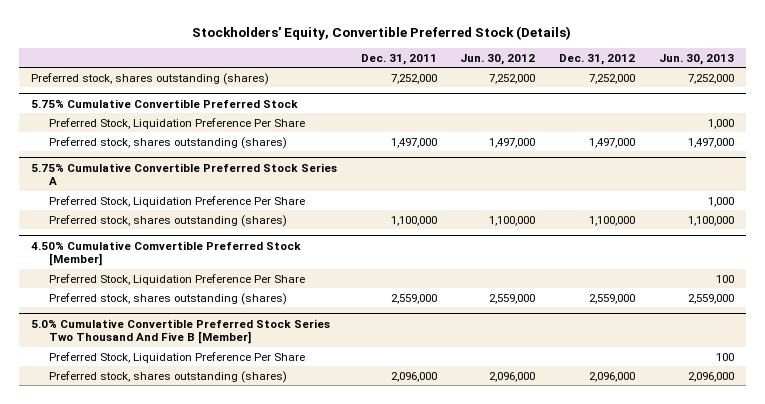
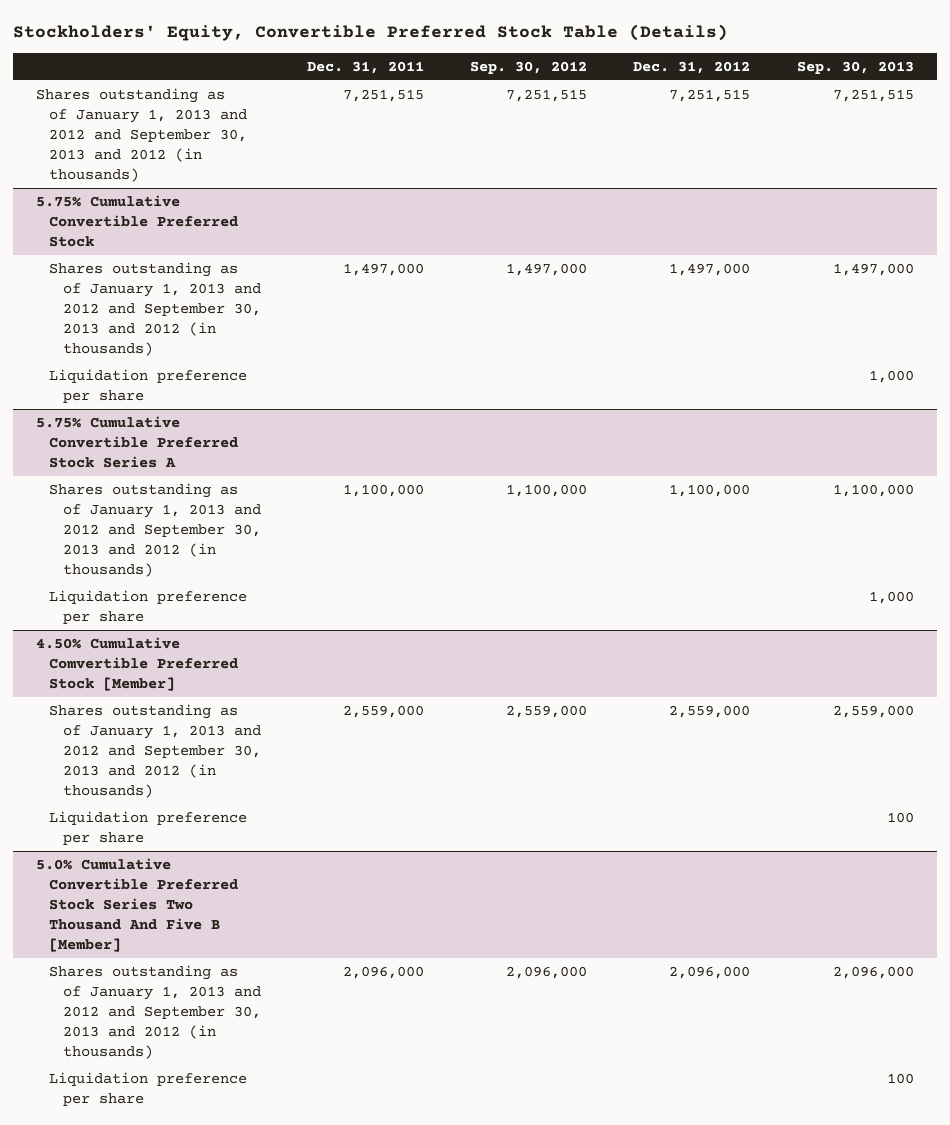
- Stockholders' Equity, Convertible Preferred Stock (Details)
+ Stockholders' Equity, Convertible Preferred Stock Table (Details)
- | Dec. 31, 2011 | Jun. 30, 2012 | Dec. 31, 2012 | Jun. 30, 2013
+ | Dec. 31, 2011 | Sep. 30, 2012 | Dec. 31, 2012 | Sep. 30, 2013
- Preferred stock, shares outstanding (shares) | 7,252,000 | 7,252,000 | 7,252,000 | 7,252,000
+ Shares outstanding as of January 1, 2013 and 2012 and September 30, 2013 and 2012 (in thousands) | 7,251,515 | 7,251,515 | 7,251,515 | 7,251,515
@ 5.75% Cumulative Convertible Preferred Stock
- Preferred Stock, Liquidation Preference Per Share | | | | 1,000
- Preferred stock, shares outstanding (shares) | 1,497,000 | 1,497,000 | 1,497,000 | 1,497,000
+ Shares outstanding as of January 1, 2013 and 2012 and September 30, 2013 and 2012 (in thousands) | 1,497,000 | 1,497,000 | 1,497,000 | 1,497,000
+ Liquidation preference per share | | | | 1,000
@ 5.75% Cumulative Convertible Preferred Stock Series A
- Preferred Stock, Liquidation Preference Per Share | | | | 1,000
- Preferred stock, shares outstanding (shares) | 1,100,000 | 1,100,000 | 1,100,000 | 1,100,000
+ Shares outstanding as of January 1, 2013 and 2012 and September 30, 2013 and 2012 (in thousands) | 1,100,000 | 1,100,000 | 1,100,000 | 1,100,000
+ Liquidation preference per share | | | | 1,000
@ 4.50% Cumulative Comvertible Preferred Stock [Member]
- Preferred Stock, Liquidation Preference Per Share | | | | 100
- Preferred stock, shares outstanding (shares) | 2,559,000 | 2,559,000 | 2,559,000 | 2,559,000
+ Shares outstanding as of January 1, 2013 and 2012 and September 30, 2013 and 2012 (in thousands) | 2,559,000 | 2,559,000 | 2,559,000 | 2,559,000
+ Liquidation preference per share | | | | 100
@ 5.0% Cumulative Convertible Preferred Stock Series Two Thousand And Five B [Member]
- Preferred Stock, Liquidation Preference Per Share | | | | 100
- Preferred stock, shares outstanding (shares) | 2,096,000 | 2,096,000 | 2,096,000 | 2,096,000
+ Shares outstanding as of January 1, 2013 and 2012 and September 30, 2013 and 2012 (in thousands) | 2,096,000 | 2,096,000 | 2,096,000 | 2,096,000
+ Liquidation preference per share | | | | 100

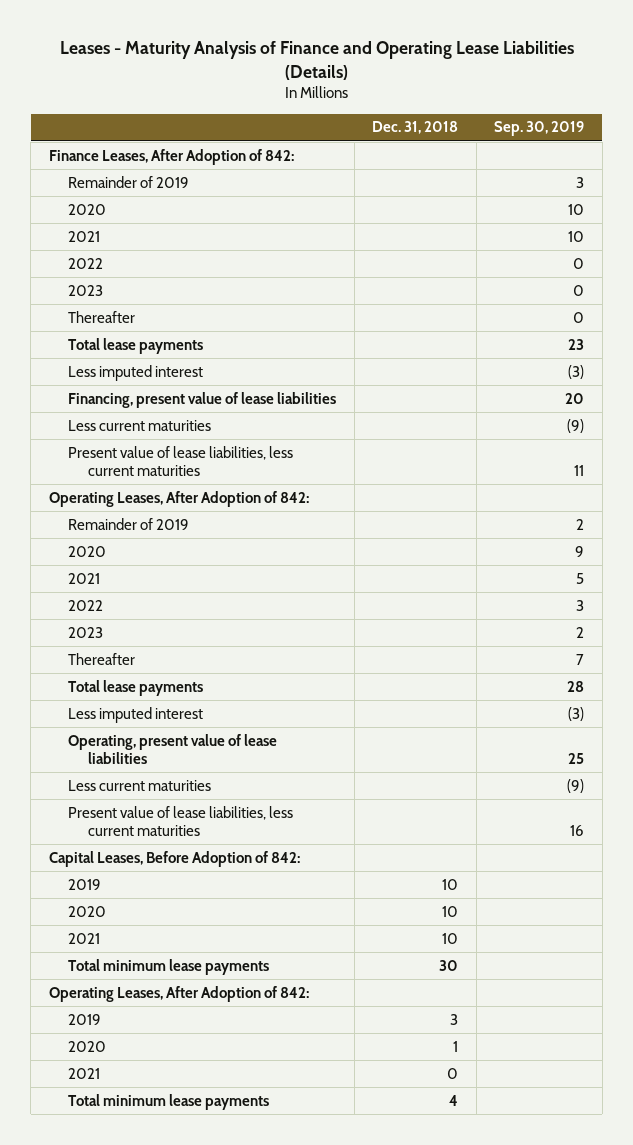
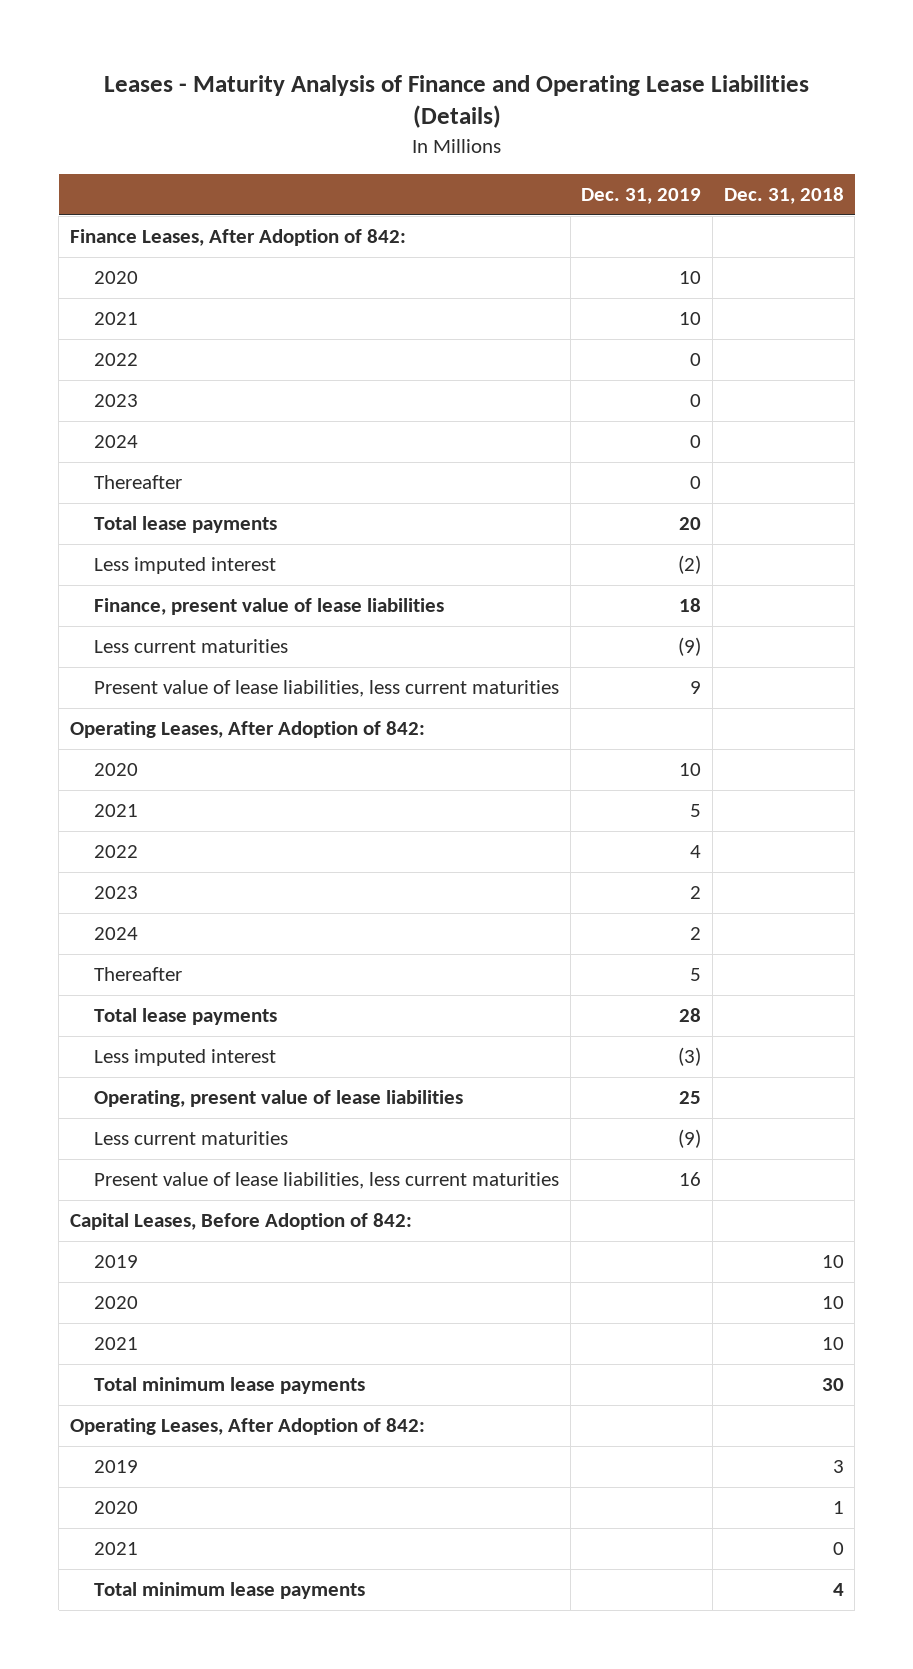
- | Dec. 31, 2018 | Sep. 30, 2019
+ | Dec. 31, 2019 | Dec. 31, 2018
- Remainder of 2019 | | 3
+ 2024 | 0 |
- Financing, present value of lease liabilities | | 20
+ Finance, present value of lease liabilities | 18 |
- Remainder of 2019 | | 2
+ 2024 | 2 |

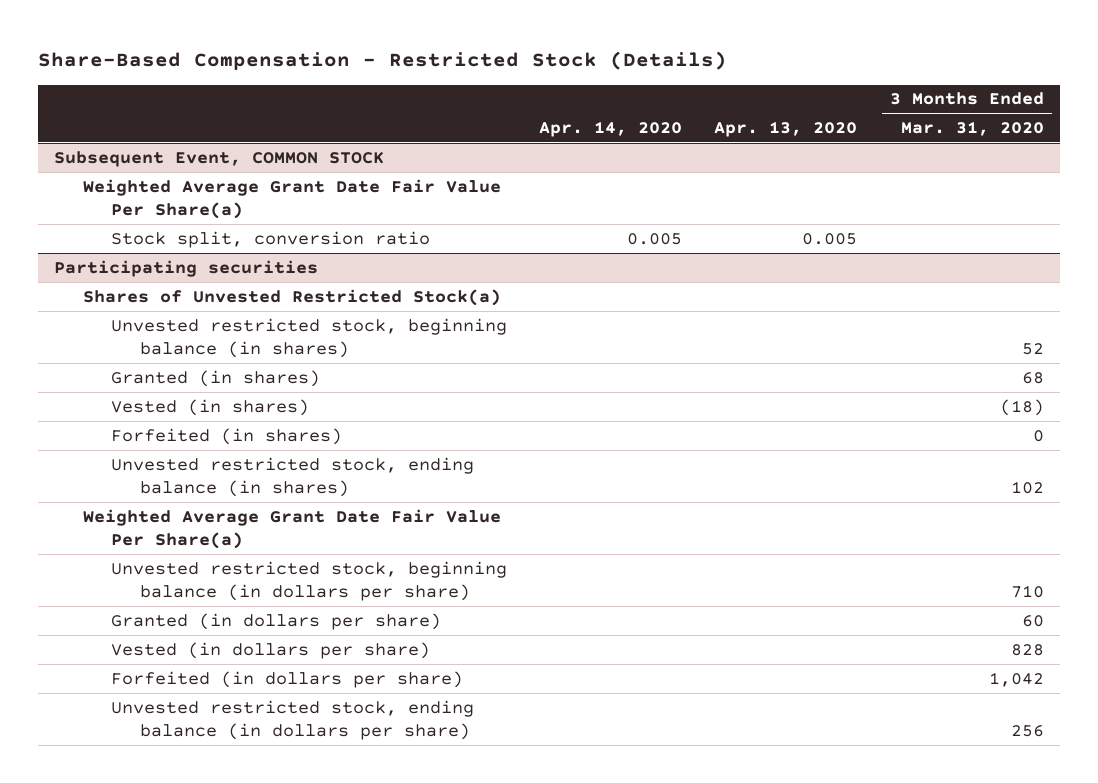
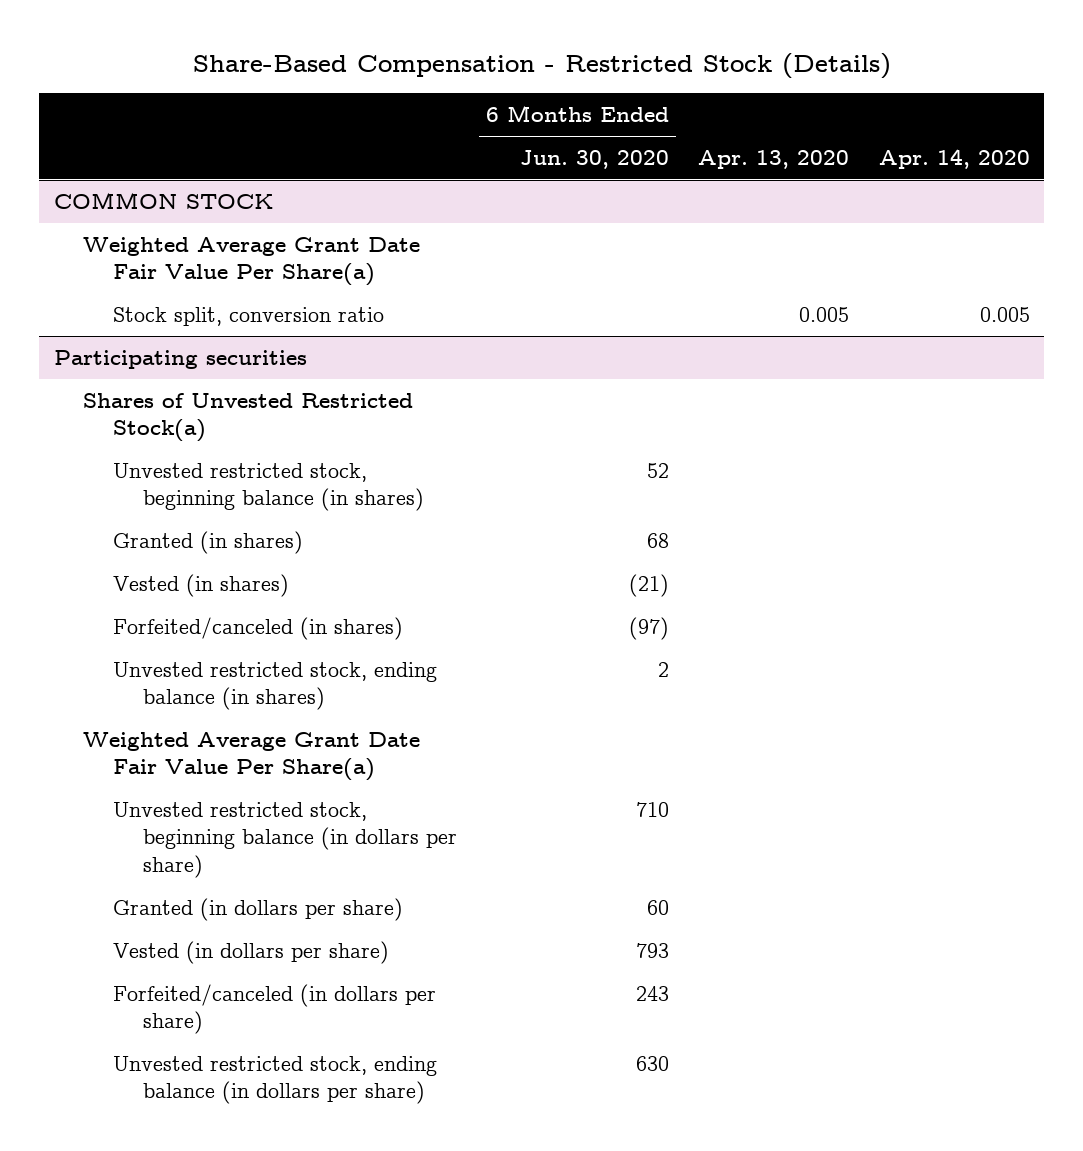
- | Apr. 14, 2020 | Apr. 13, 2020 | 3 Months Ended Mar. 31, 2020
+ | 6 Months Ended Jun. 30, 2020 | Apr. 13, 2020 | Apr. 14, 2020
- Subsequent Event, COMMON STOCK
+ COMMON STOCK
@ Participating securities
- Forfeited (in shares) | | | 0
+ Forfeited/canceled (in shares) | (97) | |
- Forfeited (in dollars per share) | | | 1,042
+ Forfeited/canceled (in dollars per share) | 243 | |

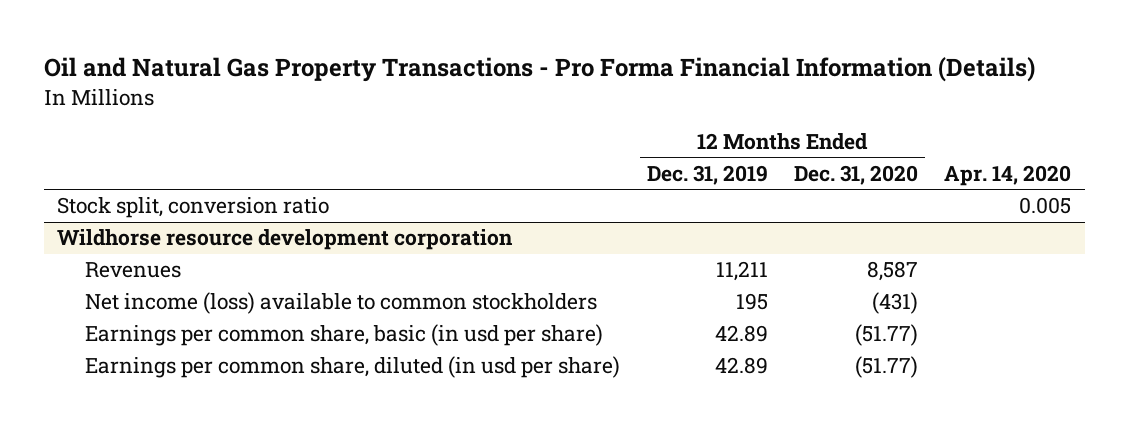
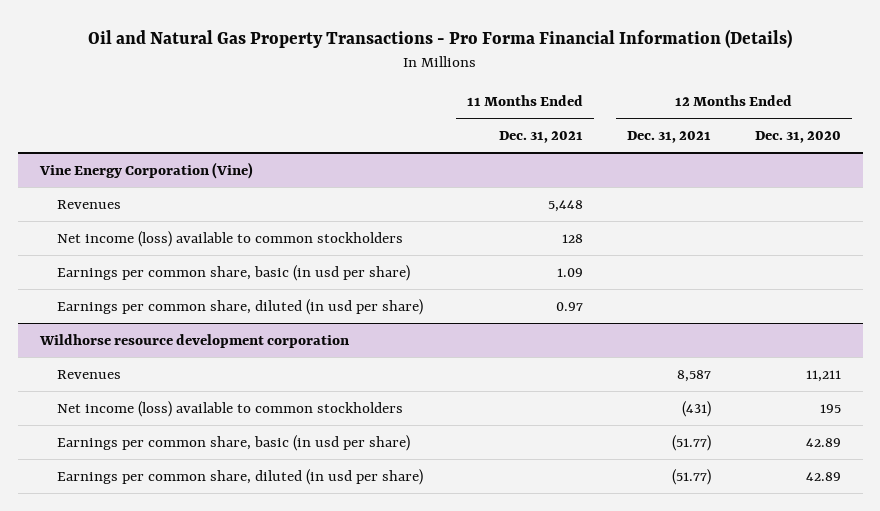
- | 12 Months Ended Dec. 31, 2019 | 12 Months Ended Dec. 31, 2020 | Apr. 14, 2020
+ | 11 Months Ended Dec. 31, 2021 | 12 Months Ended Dec. 31, 2021 | 12 Months Ended Dec. 31, 2020
- Stock split, conversion ratio | | | 0.005
+ Vine Energy Corporation (Vine)
+ Revenues | 5,448 | |
+ Net income (loss) available to common stockholders | 128 | |
+ Earnings per common share, basic (in usd per share) | 1.09 | |
+ Earnings per common share, diluted (in usd per share) | 0.97 | |
@ Wildhorse resource development corporation
- Revenues | 11,211 | 8,587 |
- Net income (loss) available to common stockholders | 195 | (431) |
- Earnings per common share, basic (in usd per share) | 42.89 | (51.77) |
- Earnings per common share, diluted (in usd per share) | 42.89 | (51.77) |
+ Revenues | | 8,587 | 11,211
+ Net income (loss) available to common stockholders | | (431) | 195
+ Earnings per common share, basic (in usd per share) | | (51.77) | 42.89
+ Earnings per common share, diluted (in usd per share) | | (51.77) | 42.89

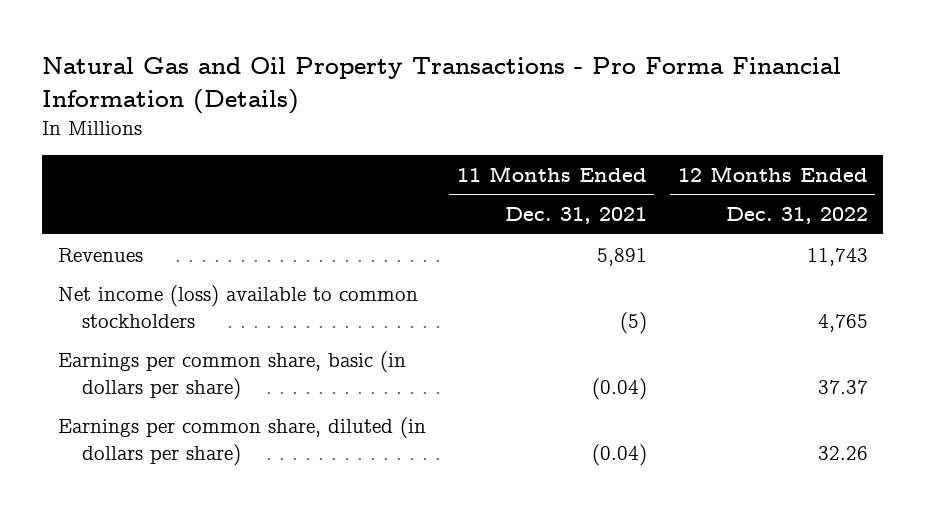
- Oil and Natural Gas Property Transactions - Pro Forma Financial Information (Details)
+ Natural Gas and Oil Property Transactions - Pro Forma Financial Information (Details)
- | 11 Months Ended Dec. 31, 2021 | 12 Months Ended Dec. 31, 2021 | 12 Months Ended Dec. 31, 2020
+ | 11 Months Ended Dec. 31, 2021 | 12 Months Ended Dec. 31, 2022
- Vine Energy Corporation (Vine)
- Revenues | 5,448 | |
- Net income (loss) available to common stockholders | 128 | |
- Earnings per common share, basic (in usd per share) | 1.09 | |
- Earnings per common share, diluted (in usd per share) | 0.97 | |
- Wildhorse resource development corporation
- Revenues | | 8,587 | 11,211
- Net income (loss) available to common stockholders | | (431) | 195
- Earnings per common share, basic (in usd per share) | | (51.77) | 42.89
- Earnings per common share, diluted (in usd per share) | | (51.77) | 42.89
+ Revenues | 5,891 | 11,743
+ Net income (loss) available to common stockholders | (5) | 4,765
+ Earnings per common share, basic (in dollars per share) | (0.04) | 37.37
+ Earnings per common share, diluted (in dollars per share) | (0.04) | 32.26

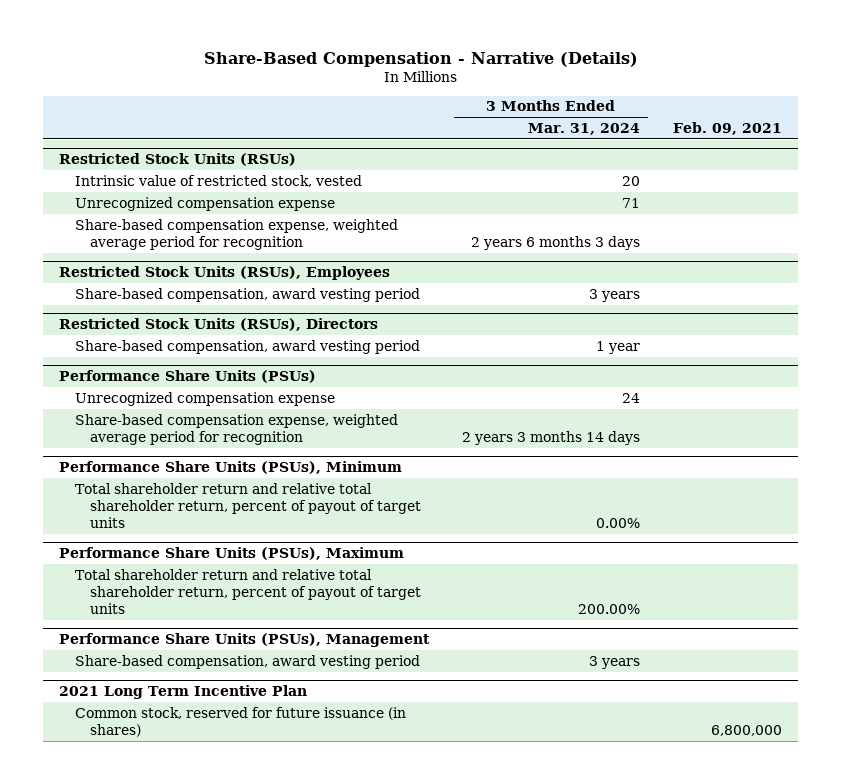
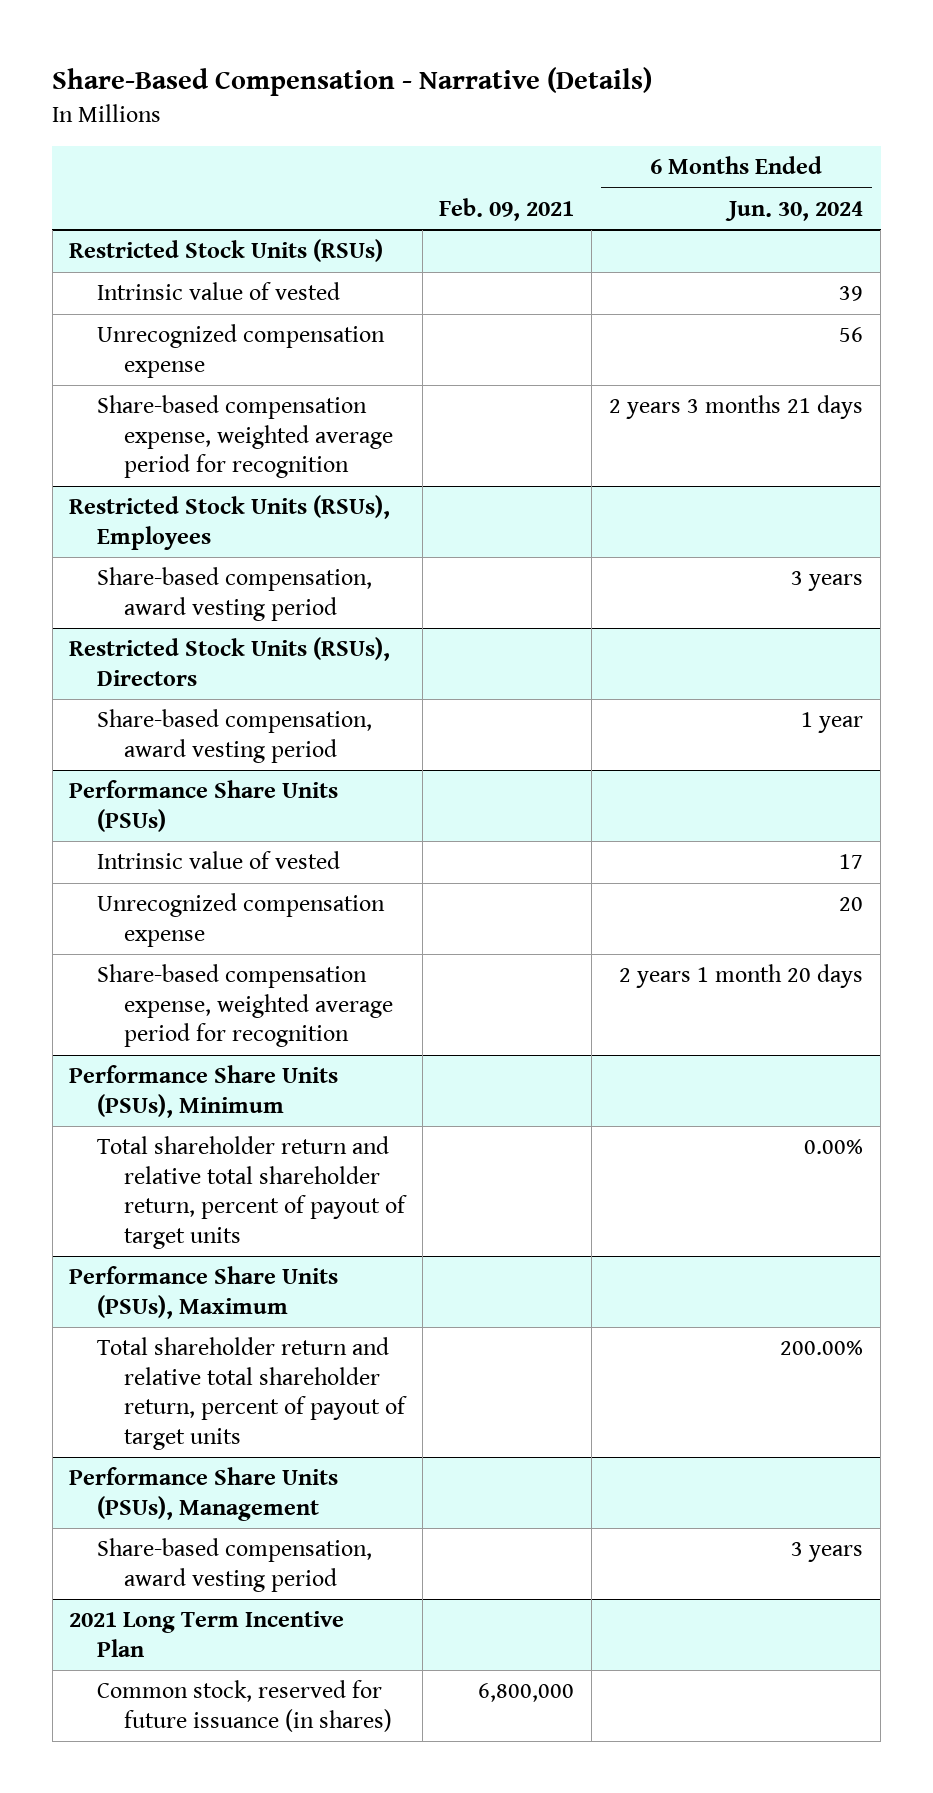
- | 3 Months Ended Mar. 31, 2024 | Feb. 09, 2021
+ | Feb. 09, 2021 | 6 Months Ended Jun. 30, 2024
@ Restricted Stock Units (RSUs)
- Intrinsic value of restricted stock, vested | 20 |
+ Intrinsic value of vested | | 39
@ Performance Share Units (PSUs)
+ Intrinsic value of vested | | 17

